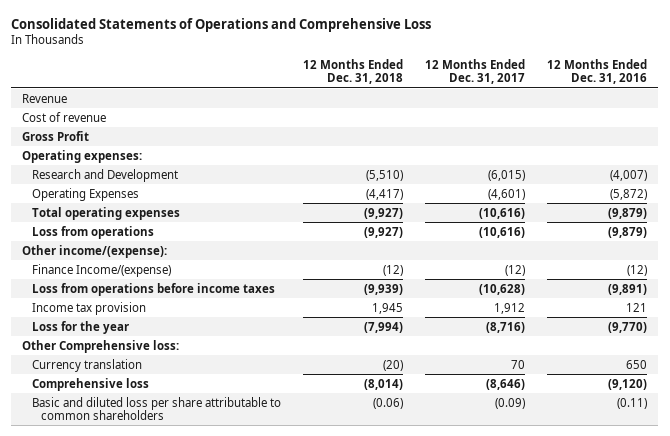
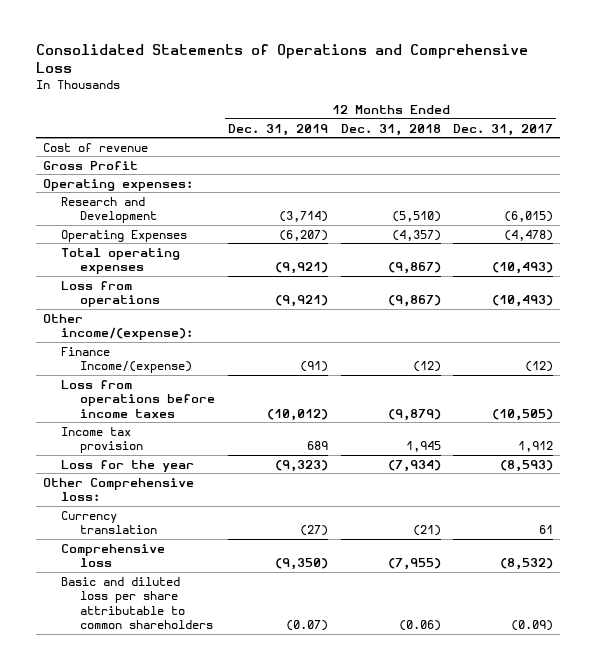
- | 12 Months Ended Dec. 31, 2018 | 12 Months Ended Dec. 31, 2017 | 12 Months Ended Dec. 31, 2016
+ | 12 Months Ended Dec. 31, 2019 | 12 Months Ended Dec. 31, 2018 | 12 Months Ended Dec. 31, 2017
- Revenue
- Operating Expenses | (4,417) | (4,601) | (5,872)
- Total operating expenses | (9,927) | (10,616) | (9,879)
- Loss from operations | (9,927) | (10,616) | (9,879)
+ Operating Expenses | (6,207) | (4,357) | (4,478)
+ Total operating expenses | (9,921) | (9,867) | (10,493)
+ Loss from operations | (9,921) | (9,867) | (10,493)
- Loss from operations before income taxes | (9,939) | (10,628) | (9,891)
+ Loss from operations before income taxes | (10,012) | (9,879) | (10,505)
- Loss for the year | (7,994) | (8,716) | (9,770)
+ Loss for the year | (9,323) | (7,934) | (8,593)
- Currency translation | (20) | 70 | 650
- Comprehensive loss | (8,014) | (8,646) | (9,120)
+ Currency translation | (27) | (21) | 61
+ Comprehensive loss | (9,350) | (7,955) | (8,532)

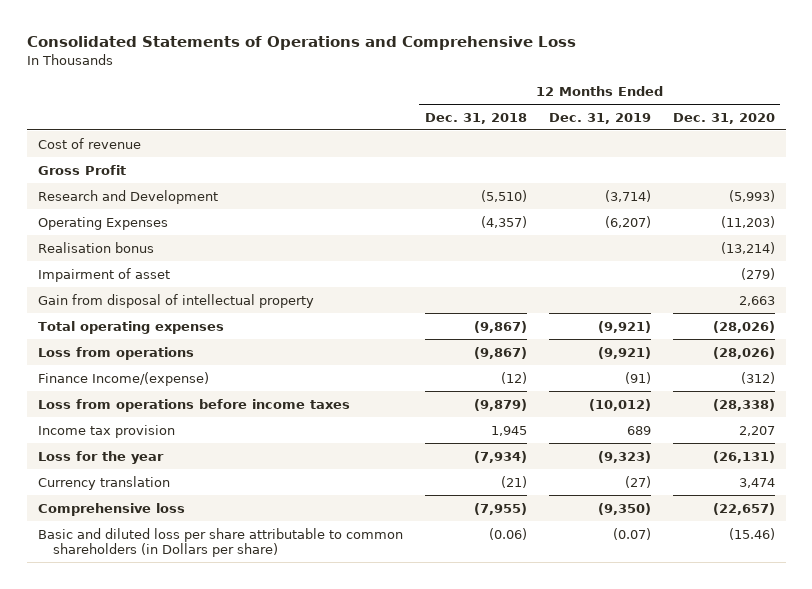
- | 12 Months Ended Dec. 31, 2019 | 12 Months Ended Dec. 31, 2018 | 12 Months Ended Dec. 31, 2017
+ | 12 Months Ended Dec. 31, 2018 | 12 Months Ended Dec. 31, 2019 | 12 Months Ended Dec. 31, 2020
- Operating expenses:
+ Realisation bonus | | | (13,214)
+ Impairment of asset | | | (279)
+ Gain from disposal of intellectual property | | | 2,663
- Other income/(expense):
- Other Comprehensive loss:
- Basic and diluted loss per share attributable to common shareholders | (0.07) | (0.06) | (0.09)
+ Basic and diluted loss per share attributable to common shareholders (in Dollars per share) | (0.06) | (0.07) | (15.46)

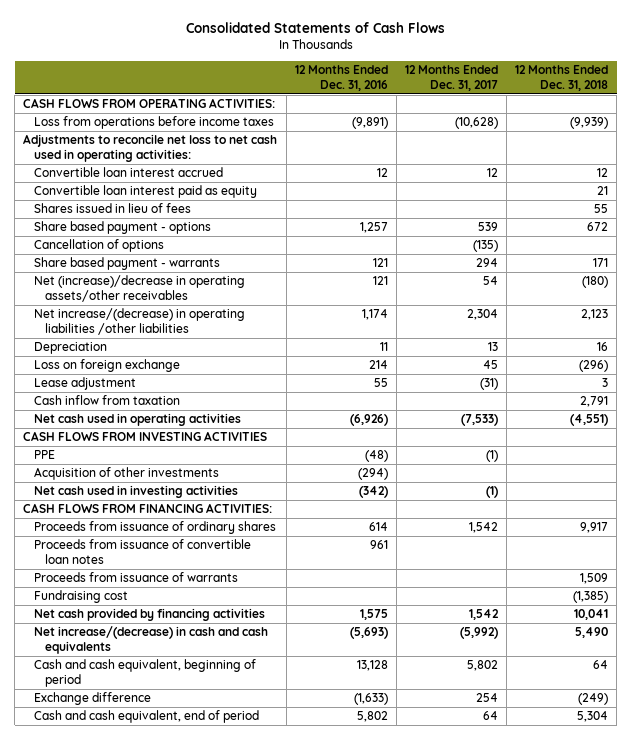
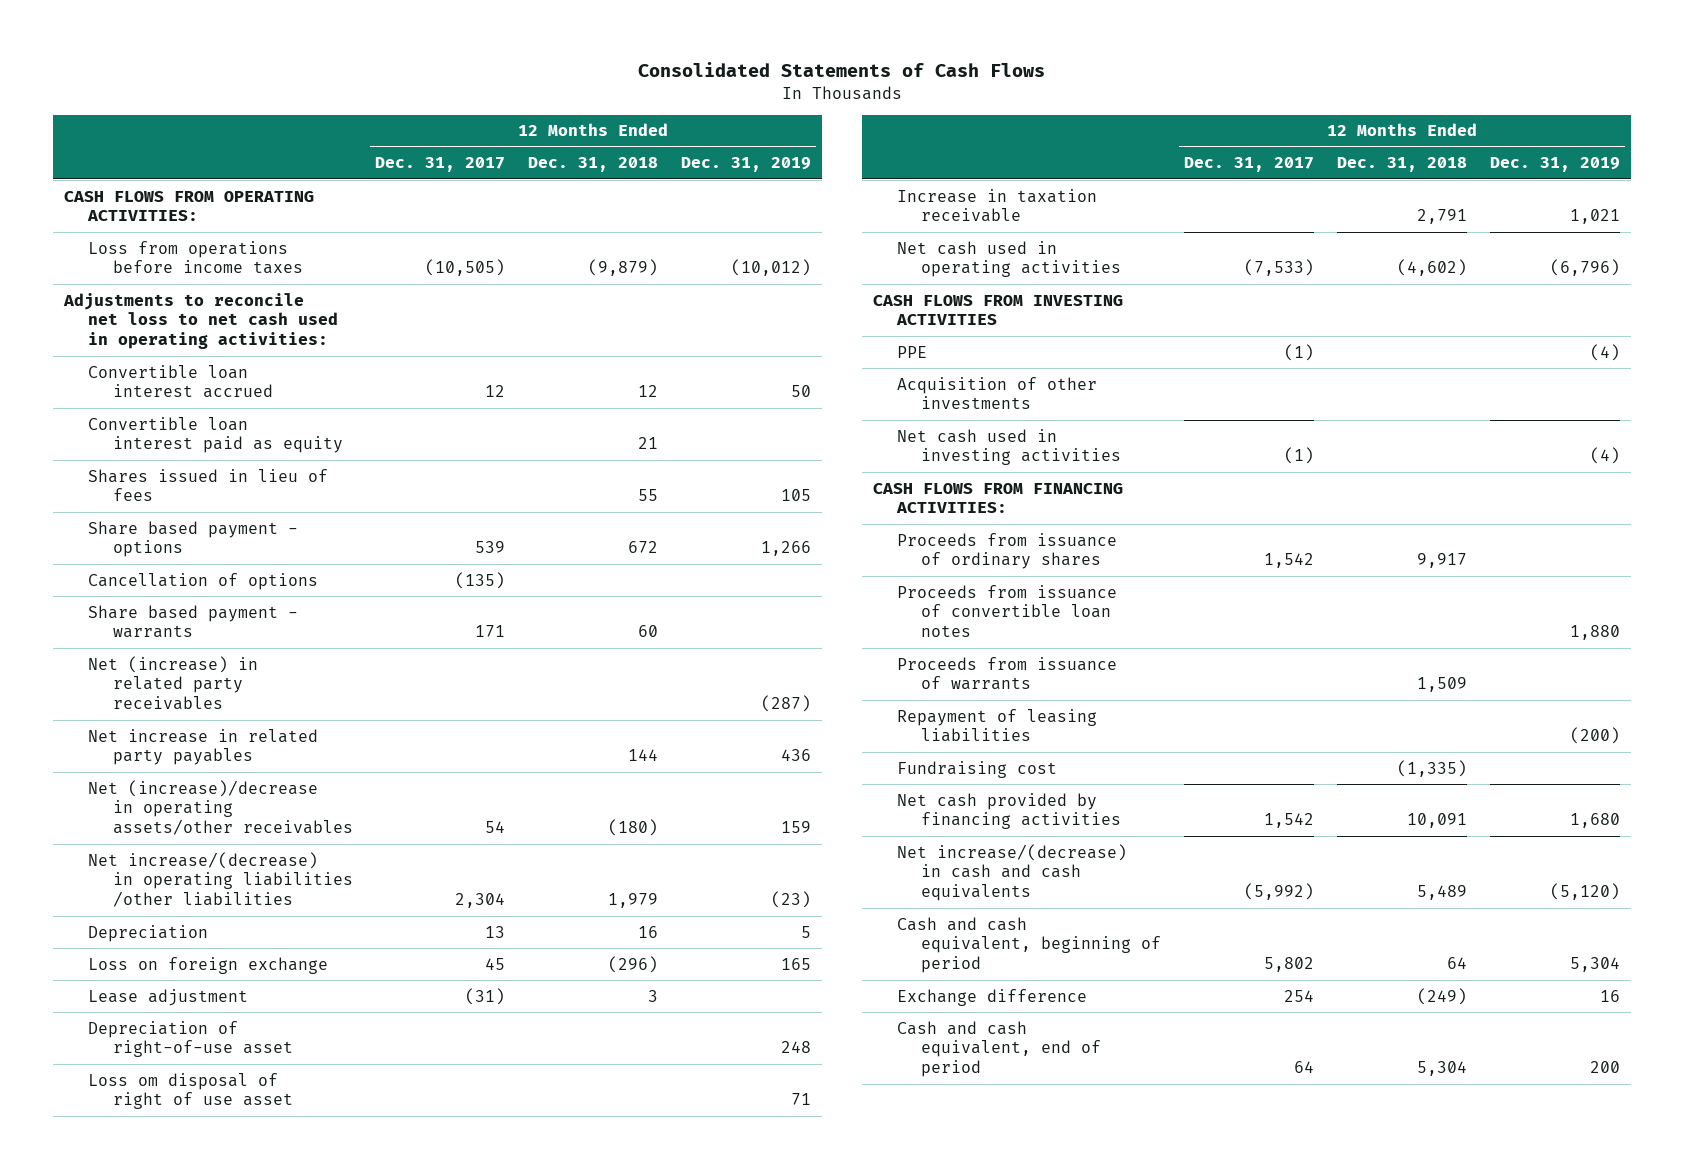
- | 12 Months Ended Dec. 31, 2016 | 12 Months Ended Dec. 31, 2017 | 12 Months Ended Dec. 31, 2018
+ | 12 Months Ended Dec. 31, 2017 | 12 Months Ended Dec. 31, 2018 | 12 Months Ended Dec. 31, 2019
- Loss from operations before income taxes | (9,891) | (10,628) | (9,939)
+ Loss from operations before income taxes | (10,505) | (9,879) | (10,012)
- Share based payment - warrants | 121 | 294 | 171
+ Share based payment - warrants | 171 | 60 |
+ Net (increase) in related party receivables | | | (287)
+ Net increase in related party payables | | 144 | 436
- Net increase/(decrease) in operating liabilities /other liabilities | 1,174 | 2,304 | 2,123
+ Net increase/(decrease) in operating liabilities /other liabilities | 2,304 | 1,979 | (23)
- Cash inflow from taxation | | | 2,791
- Net cash used in operating activities | (6,926) | (7,533) | (4,551)
+ Depreciation of right-of-use asset | | | 248
+ Loss om disposal of right of use asset | | | 71
+ Increase in taxation receivable | | 2,791 | 1,021
+ Net cash used in operating activities | (7,533) | (4,602) | (6,796)
- Fundraising cost | | | (1,385)
- Net cash provided by financing activities | 1,575 | 1,542 | 10,041
- Net increase/(decrease) in cash and cash equivalents | (5,693) | (5,992) | 5,490
+ Repayment of leasing liabilities | | | (200)
+ Fundraising cost | | (1,335) |
+ Net cash provided by financing activities | 1,542 | 10,091 | 1,680
+ Net increase/(decrease) in cash and cash equivalents | (5,992) | 5,489 | (5,120)

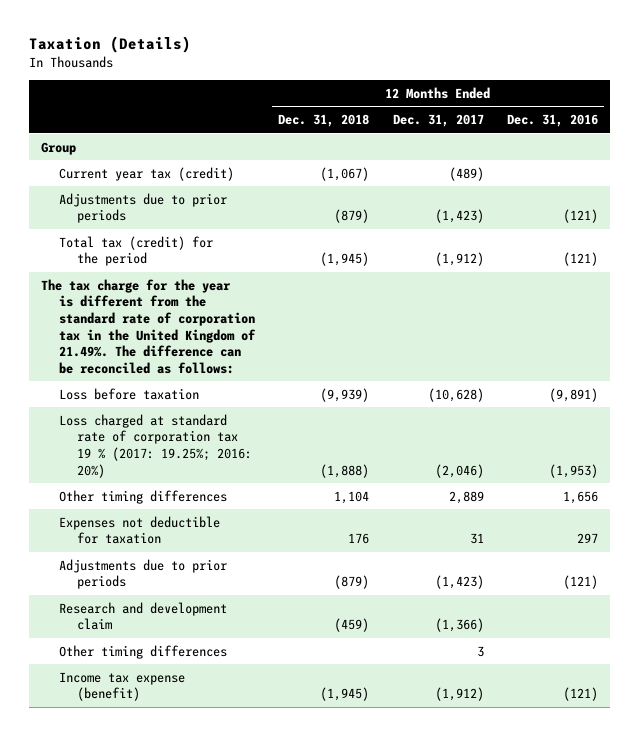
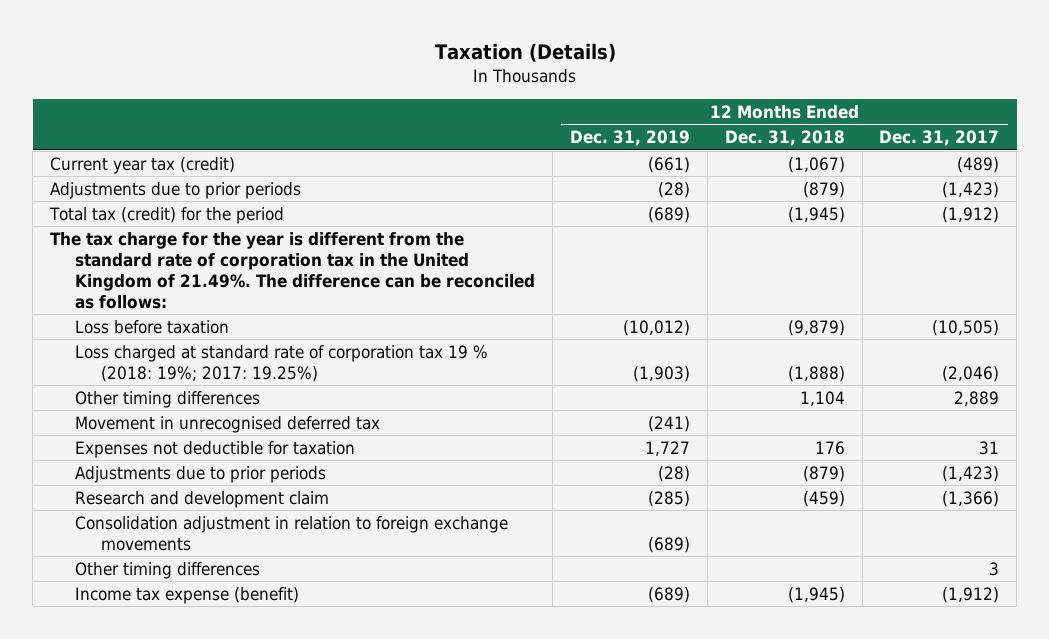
- | 12 Months Ended Dec. 31, 2018 | 12 Months Ended Dec. 31, 2017 | 12 Months Ended Dec. 31, 2016
+ | 12 Months Ended Dec. 31, 2019 | 12 Months Ended Dec. 31, 2018 | 12 Months Ended Dec. 31, 2017
- Group
- Loss before taxation | (9,939) | (10,628) | (9,891)
- Loss charged at standard rate of corporation tax 19 % (2017: 19.25%; 2016: 20%) | (1,888) | (2,046) | (1,953)
+ Loss before taxation | (10,012) | (9,879) | (10,505)
+ Loss charged at standard rate of corporation tax 19 % (2018: 19%; 2017: 19.25%) | (1,903) | (1,888) | (2,046)
+ Movement in unrecognised deferred tax | (241) | |
+ Consolidation adjustment in relation to foreign exchange movements | (689) | |

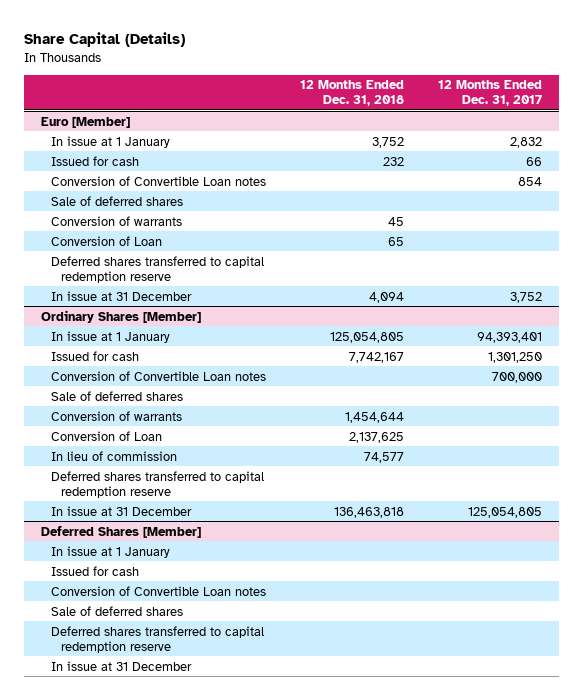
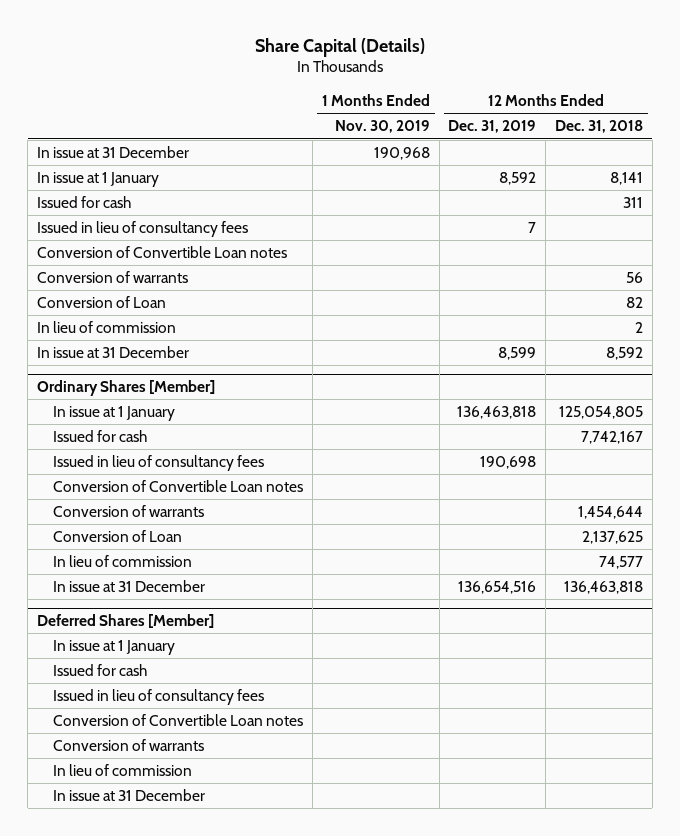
- | 12 Months Ended Dec. 31, 2018 | 12 Months Ended Dec. 31, 2017
+ | 1 Months Ended Nov. 30, 2019 | 12 Months Ended Dec. 31, 2019 | 12 Months Ended Dec. 31, 2018
- Euro [Member]
- In issue at 1 January | 3,752 | 2,832
- Issued for cash | 232 | 66
+ In issue at 31 December | 190,968 | |
+ In issue at 1 January | | 8,592 | 8,141
+ Issued for cash | | | 311
+ Issued in lieu of consultancy fees | | 7 |
- Sale of deferred shares
- Conversion of warrants | 45 |
- Conversion of Loan | 65 |
- Deferred shares transferred to capital redemption reserve
- In issue at 31 December | 4,094 | 3,752
+ Conversion of warrants | | | 56
+ Conversion of Loan | | | 82
+ In lieu of commission | | | 2
+ In issue at 31 December | | 8,599 | 8,592
@ Ordinary Shares [Member]
+ Issued in lieu of consultancy fees | | 190,698 |
- Sale of deferred shares
- Deferred shares transferred to capital redemption reserve
@ Deferred Shares [Member]
+ Issued in lieu of consultancy fees
- Sale of deferred shares
- Deferred shares transferred to capital redemption reserve
+ Conversion of warrants
+ In lieu of commission

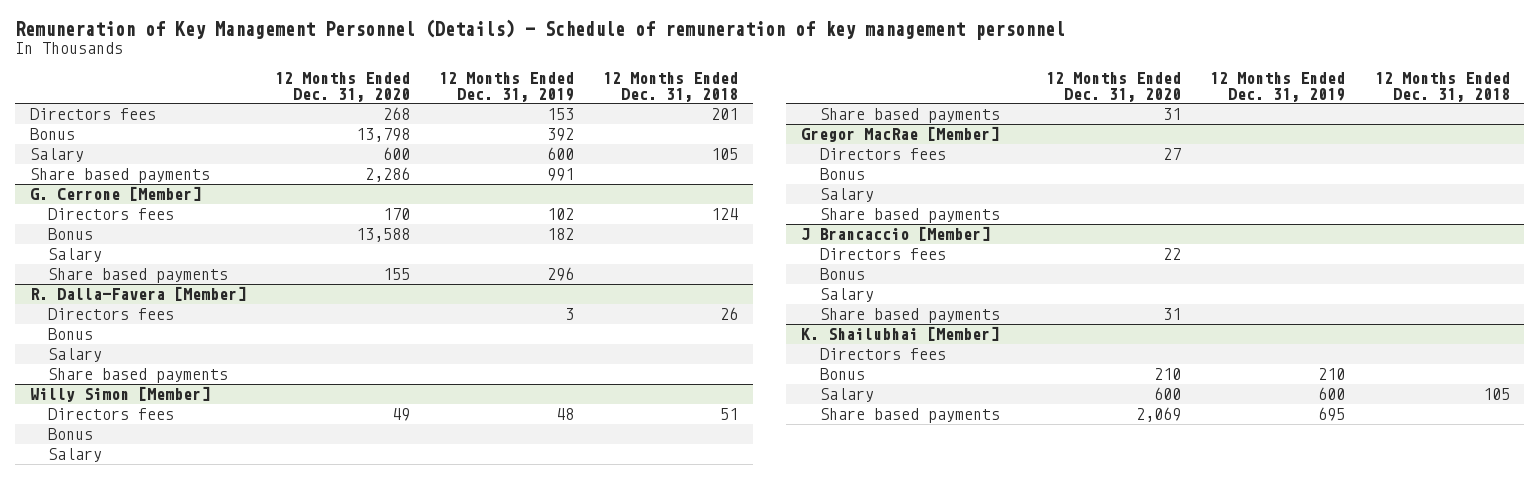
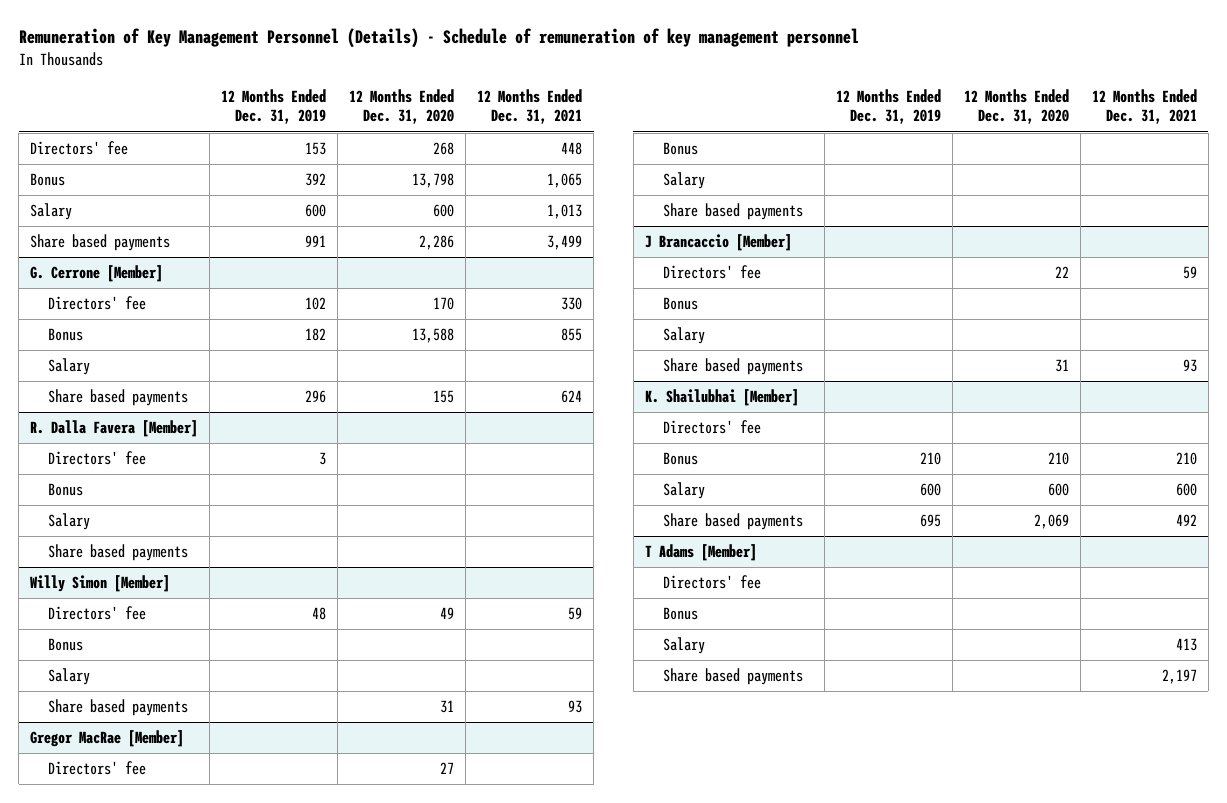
- | 12 Months Ended Dec. 31, 2020 | 12 Months Ended Dec. 31, 2019 | 12 Months Ended Dec. 31, 2018
+ | 12 Months Ended Dec. 31, 2019 | 12 Months Ended Dec. 31, 2020 | 12 Months Ended Dec. 31, 2021
- Directors fees | 268 | 153 | 201
+ Directors' fee | 153 | 268 | 448
@ G. Cerrone [Member]
- Directors fees | 170 | 102 | 124
+ Directors' fee | 102 | 170 | 330
- R. Dalla-Favera [Member]
- Directors fees | | 3 | 26
+ R. Dalla Favera [Member]
+ Directors' fee | 3 | |
@ Willy Simon [Member]
- Directors fees | 49 | 48 | 51
+ Directors' fee | 48 | 49 | 59
@ Gregor MacRae [Member]
- Directors fees | 27 | |
+ Directors' fee | | 27 |
@ J Brancaccio [Member]
- Directors fees | 22 | |
+ Directors' fee | | 22 | 59
@ K. Shailubhai [Member]
- Directors fees
+ Directors' fee
+ T Adams [Member]
+ Directors' fee
+ Bonus
+ Salary | | | 413
+ Share based payments | | | 2,197

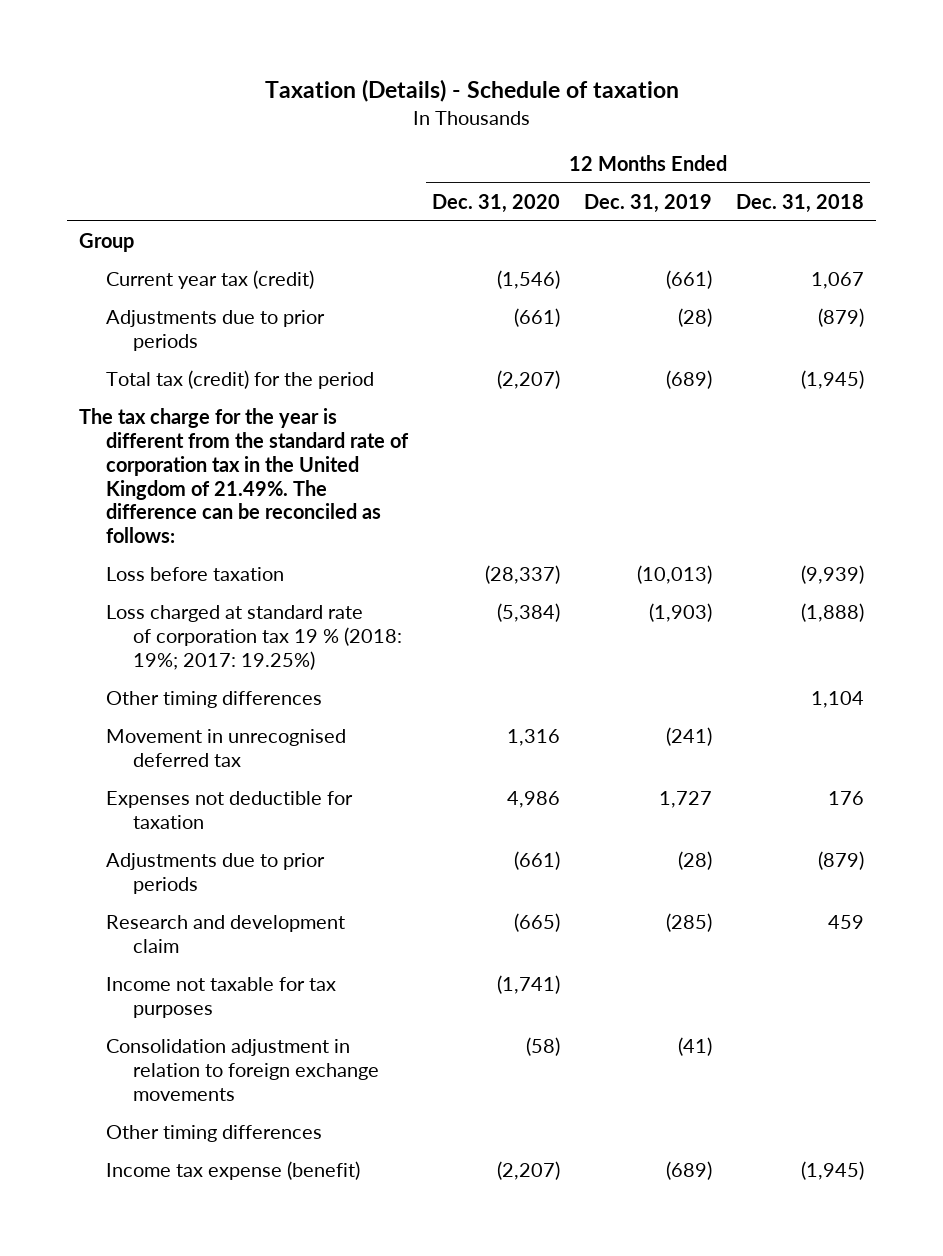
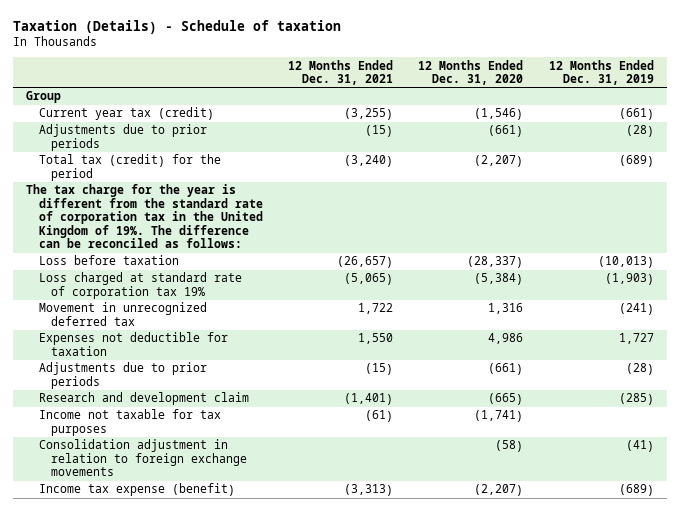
- | 12 Months Ended Dec. 31, 2020 | 12 Months Ended Dec. 31, 2019 | 12 Months Ended Dec. 31, 2018
+ | 12 Months Ended Dec. 31, 2021 | 12 Months Ended Dec. 31, 2020 | 12 Months Ended Dec. 31, 2019
- The tax charge for the year is different from the standard rate of corporation tax in the United Kingdom of 21.49%. The difference can be reconciled as follows:
+ The tax charge for the year is different from the standard rate of corporation tax in the United Kingdom of 19%. The difference can be reconciled as follows:
- Loss charged at standard rate of corporation tax 19 % (2018: 19%; 2017: 19.25%) | (5,384) | (1,903) | (1,888)
- Other timing differences | | | 1,104
- Movement in unrecognised deferred tax | 1,316 | (241) |
+ Loss charged at standard rate of corporation tax 19% | (5,065) | (5,384) | (1,903)
+ Movement in unrecognized deferred tax | 1,722 | 1,316 | (241)
- Other timing differences

